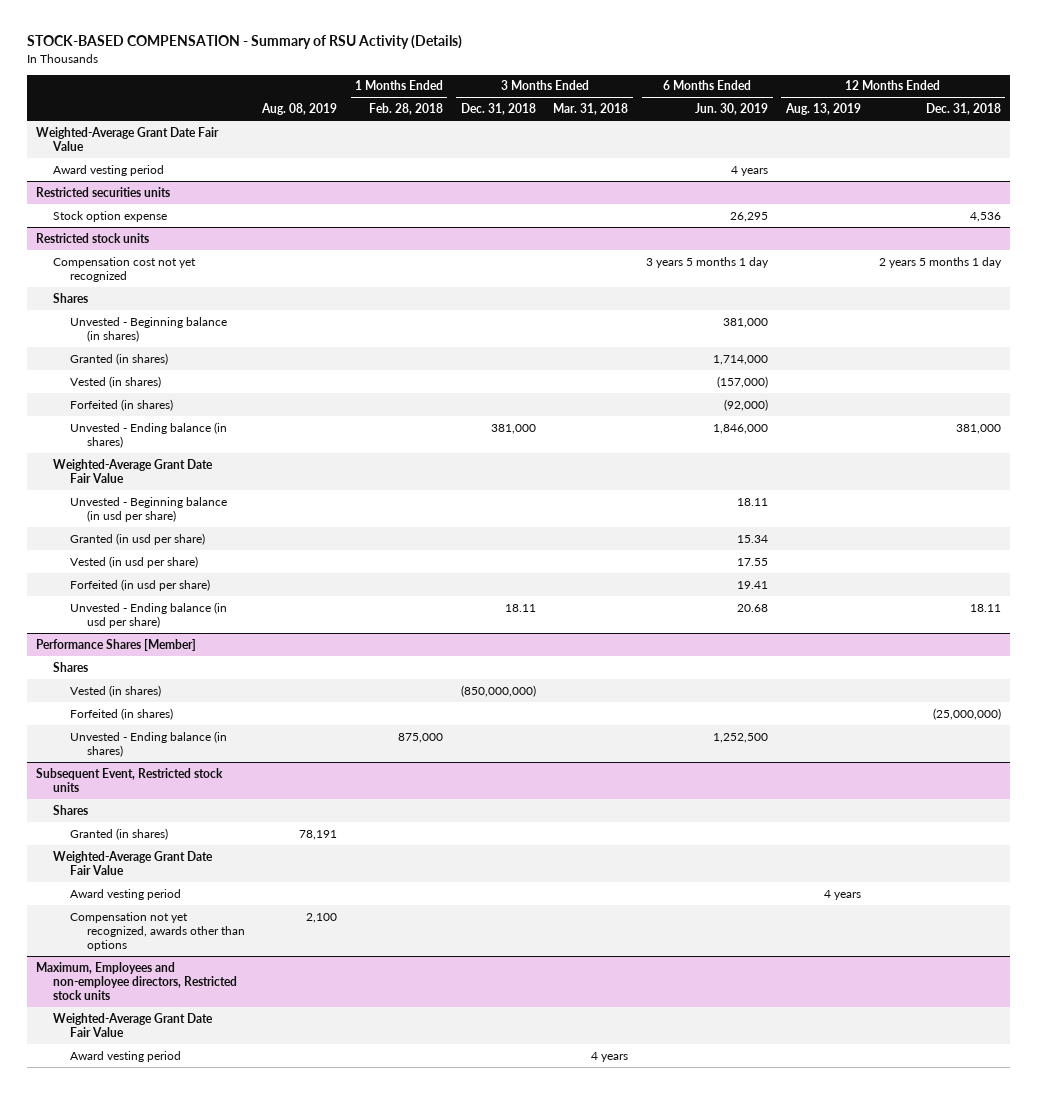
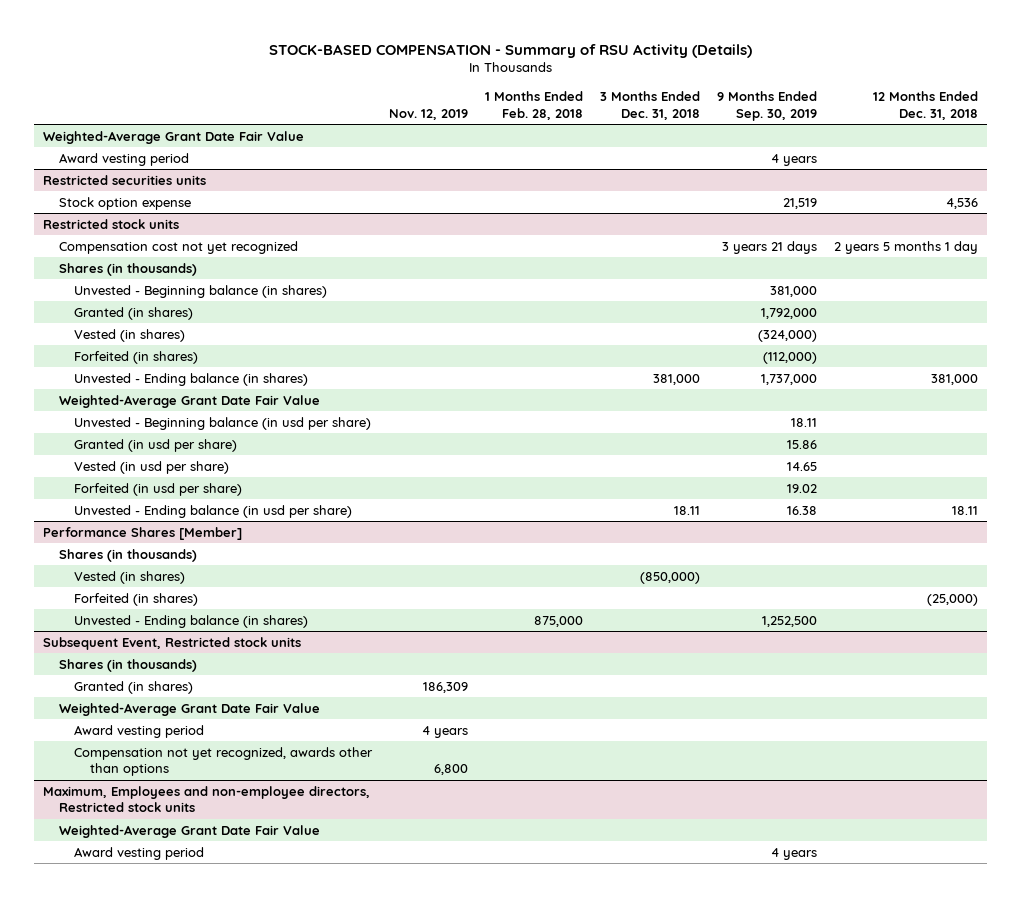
- | Aug. 08, 2019 | 1 Months Ended Feb. 28, 2018 | 3 Months Ended Dec. 31, 2018 | 3 Months Ended Mar. 31, 2018 | 6 Months Ended Jun. 30, 2019 | 12 Months Ended Aug. 13, 2019 | 12 Months Ended Dec. 31, 2018
+ | Nov. 12, 2019 | 1 Months Ended Feb. 28, 2018 | 3 Months Ended Dec. 31, 2018 | 9 Months Ended Sep. 30, 2019 | 12 Months Ended Dec. 31, 2018
@ Restricted stock units
- Shares
+ Shares (in thousands)
@ Performance Shares [Member]
- Shares
- Vested (in shares) | | | (850,000,000) | | | |
- Forfeited (in shares) | | | | | | | (25,000,000)
+ Shares (in thousands)
+ Vested (in shares) | | | (850,000) | |
+ Forfeited (in shares) | | | | | (25,000)
@ Subsequent Event, Restricted stock units
- Shares
+ Shares (in thousands)

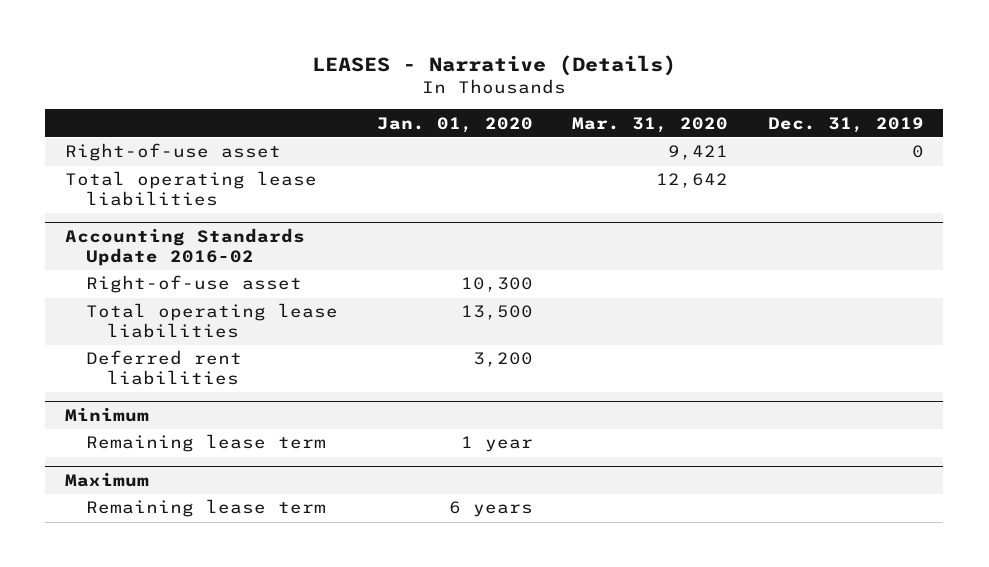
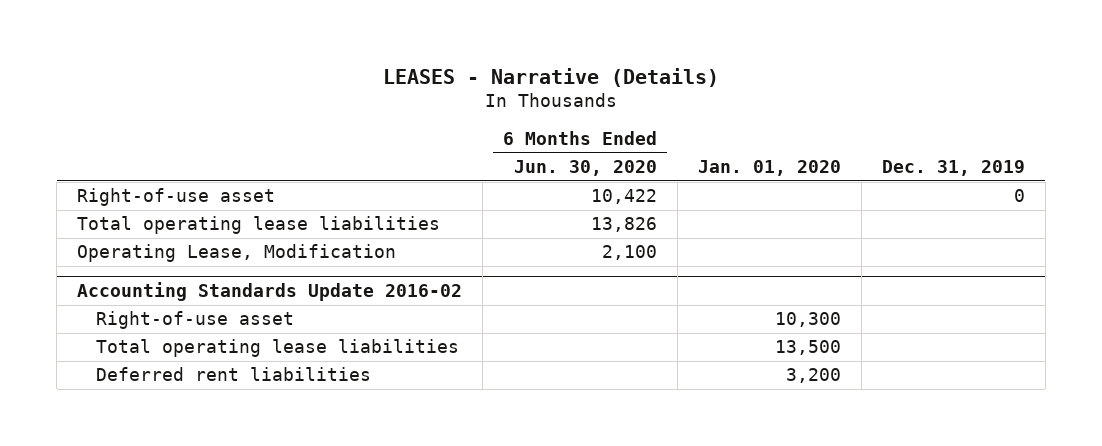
- | Jan. 01, 2020 | Mar. 31, 2020 | Dec. 31, 2019
+ | 6 Months Ended Jun. 30, 2020 | Jan. 01, 2020 | Dec. 31, 2019
+ Operating Lease, Modification | 2,100 | |
- Minimum
- Remaining lease term | 1 year | |
- Maximum
- Remaining lease term | 6 years | |

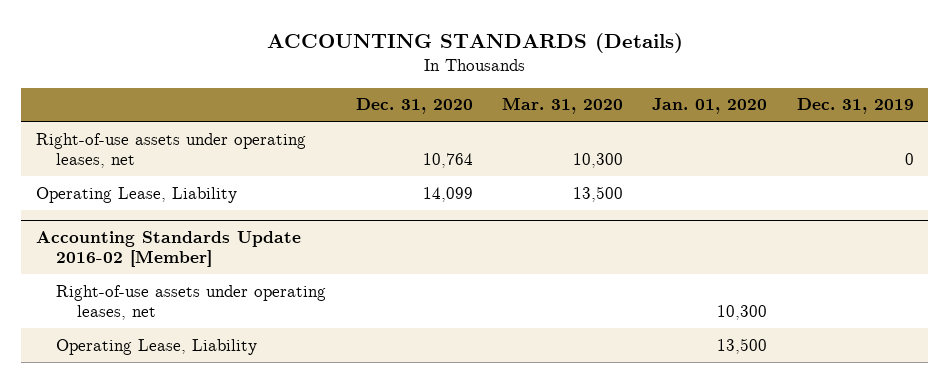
- LEASES - Narrative (Details)
+ ACCOUNTING STANDARDS (Details)
- | 6 Months Ended Jun. 30, 2020 | Jan. 01, 2020 | Dec. 31, 2019
+ | Dec. 31, 2020 | Mar. 31, 2020 | Jan. 01, 2020 | Dec. 31, 2019
- Right-of-use asset | 10,422 | | 0
- Total operating lease liabilities | 13,826 | |
- Operating Lease, Modification | 2,100 | |
- Accounting Standards Update 2016-02
- Right-of-use asset | | 10,300 |
- Total operating lease liabilities | | 13,500 |
- Deferred rent liabilities | | 3,200 |
+ Right-of-use assets under operating leases, net | 10,764 | 10,300 | | 0
+ Operating Lease, Liability | 14,099 | 13,500 | |
+ Accounting Standards Update 2016-02 [Member]
+ Right-of-use assets under operating leases, net | | | 10,300 |
+ Operating Lease, Liability | | | 13,500 |

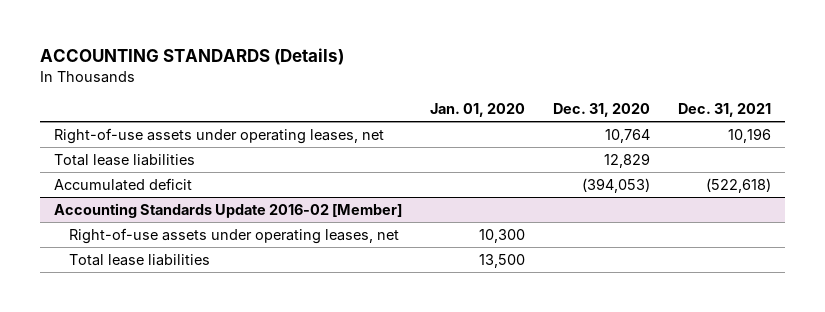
- | Dec. 31, 2020 | Mar. 31, 2020 | Jan. 01, 2020 | Dec. 31, 2019
+ | Jan. 01, 2020 | Dec. 31, 2020 | Dec. 31, 2021
- Operating Lease, Liability | 14,099 | 13,500 | |
+ Total lease liabilities | | 12,829 |
+ Accumulated deficit | | (394,053) | (522,618)
@ Accounting Standards Update 2016-02 [Member]
- Operating Lease, Liability | | | 13,500 |
+ Total lease liabilities | 13,500 | |

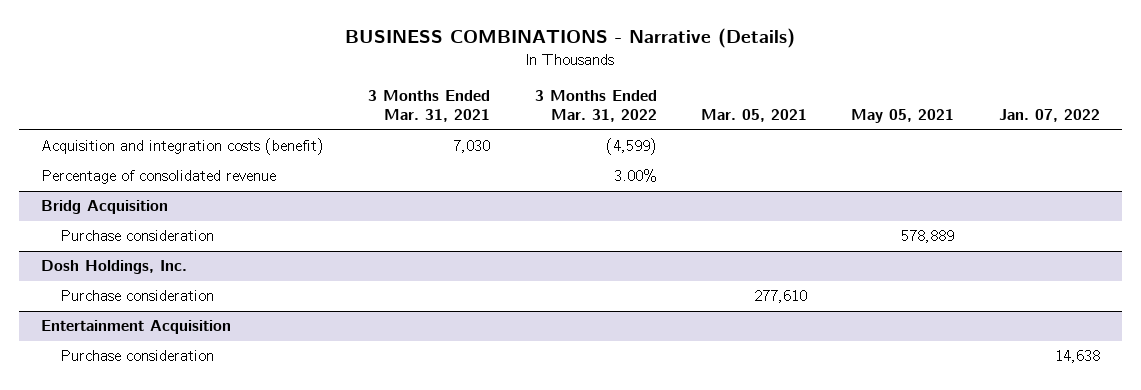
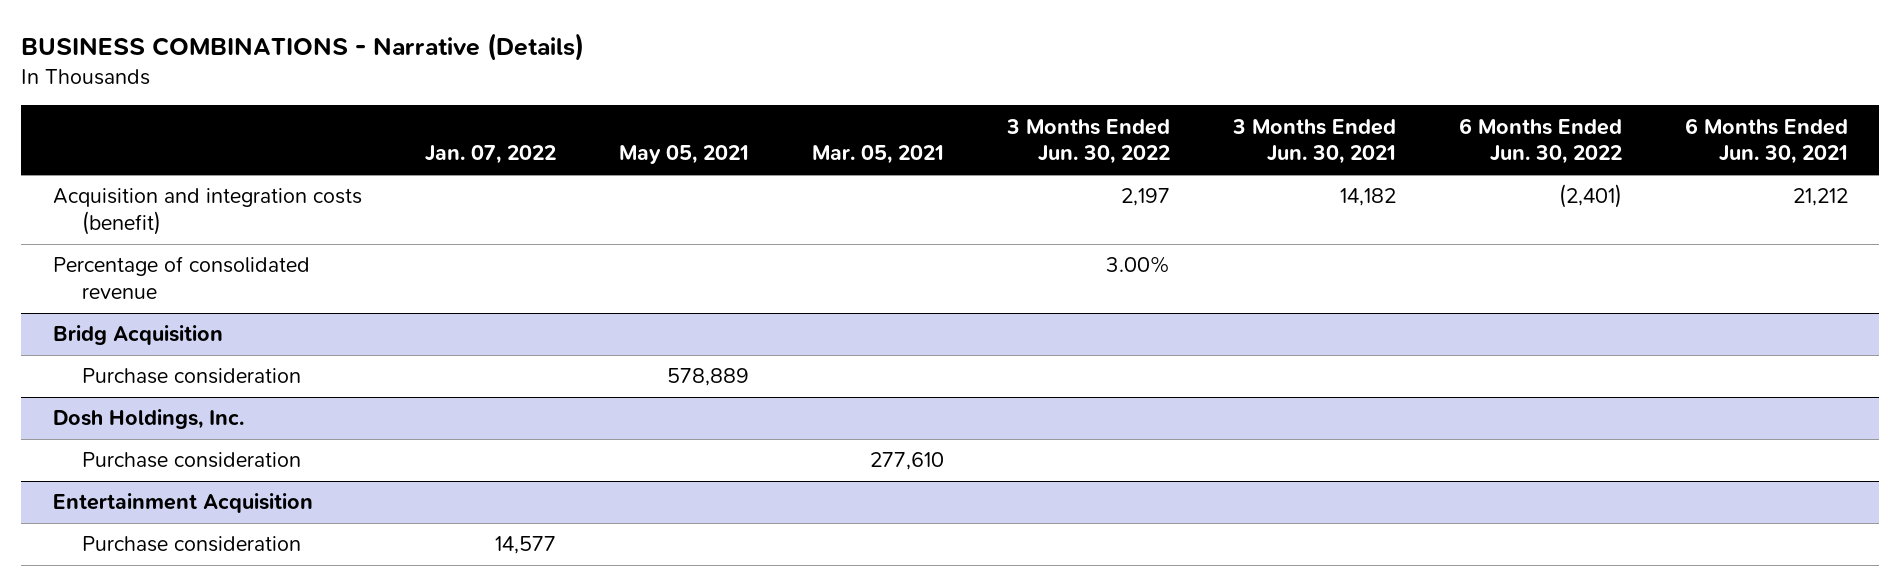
- | 3 Months Ended Mar. 31, 2021 | 3 Months Ended Mar. 31, 2022 | Mar. 05, 2021 | May 05, 2021 | Jan. 07, 2022
+ | Jan. 07, 2022 | May 05, 2021 | Mar. 05, 2021 | 3 Months Ended Jun. 30, 2022 | 3 Months Ended Jun. 30, 2021 | 6 Months Ended Jun. 30, 2022 | 6 Months Ended Jun. 30, 2021
@ Entertainment Acquisition
- Purchase consideration | | | | | 14,638
+ Purchase consideration | 14,577 | | | | | |

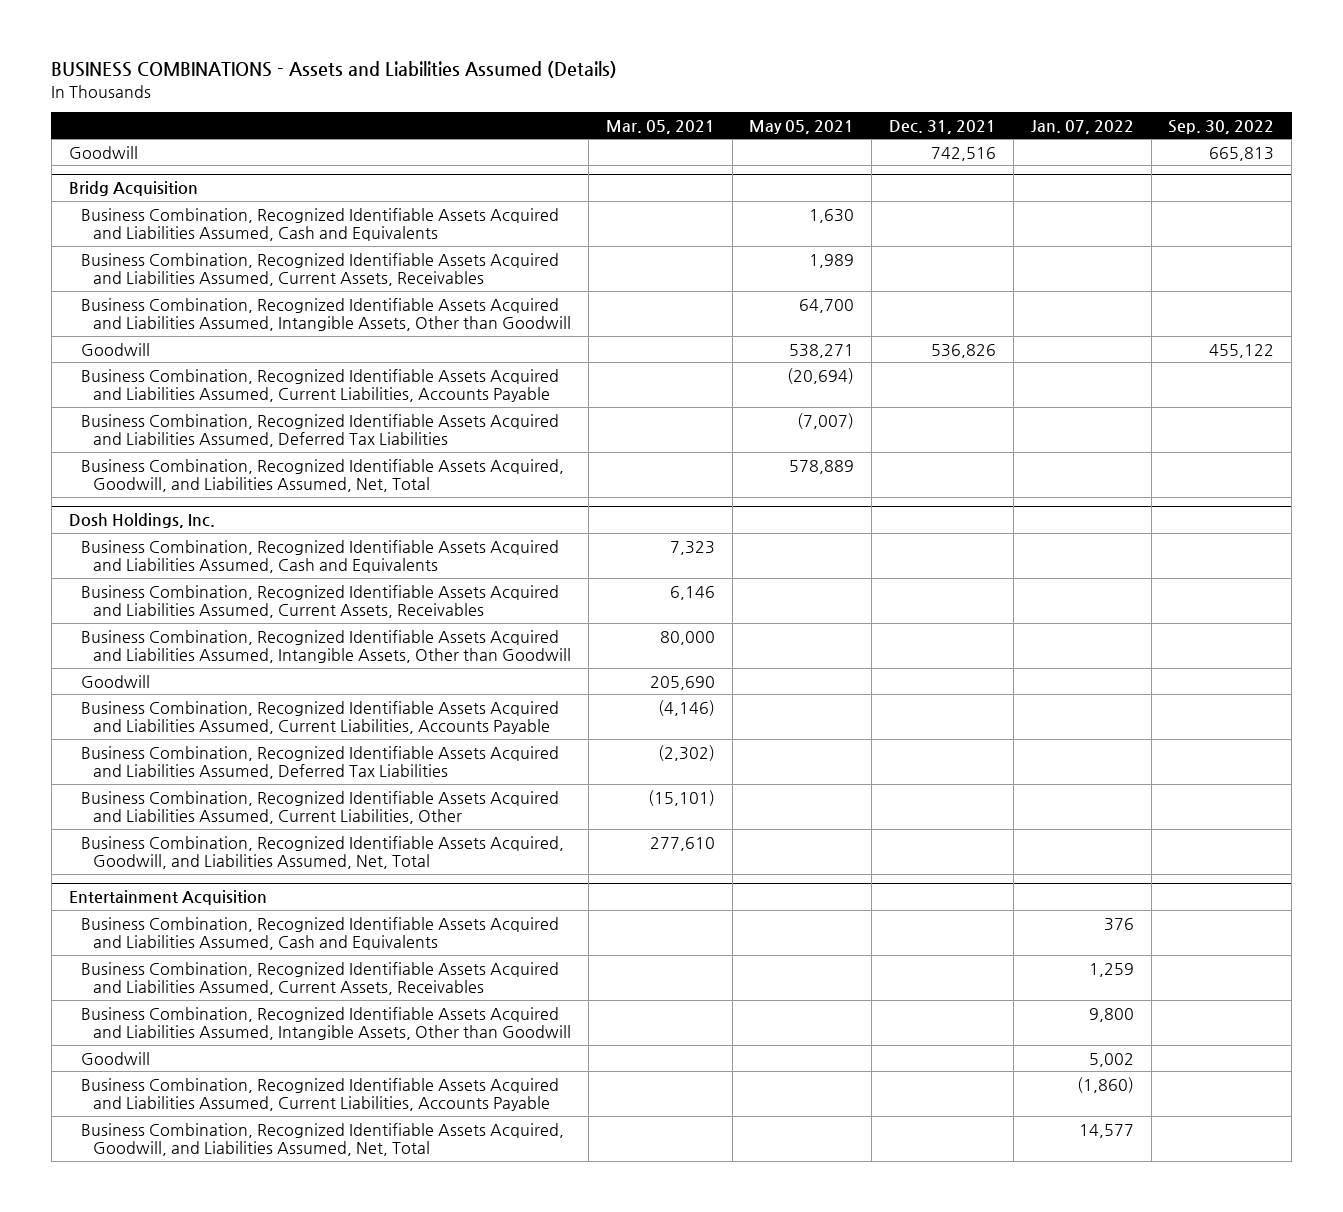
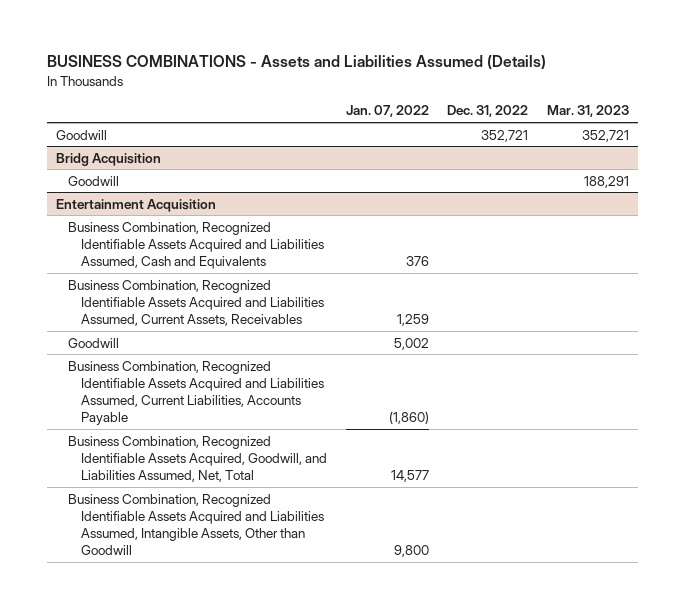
- | Mar. 05, 2021 | May 05, 2021 | Dec. 31, 2021 | Jan. 07, 2022 | Sep. 30, 2022
+ | Jan. 07, 2022 | Dec. 31, 2022 | Mar. 31, 2023
@ Bridg Acquisition
- Business Combination, Recognized Identifiable Assets Acquired and Liabilities Assumed, Cash and Equivalents | | 1,630 | | |
- Business Combination, Recognized Identifiable Assets Acquired and Liabilities Assumed, Current Assets, Receivables | | 1,989 | | |
- Business Combination, Recognized Identifiable Assets Acquired and Liabilities Assumed, Intangible Assets, Other than Goodwill | | 64,700 | | |
- Business Combination, Recognized Identifiable Assets Acquired and Liabilities Assumed, Current Liabilities, Accounts Payable | | (20,694) | | |
- Business Combination, Recognized Identifiable Assets Acquired and Liabilities Assumed, Deferred Tax Liabilities | | (7,007) | | |
- Business Combination, Recognized Identifiable Assets Acquired, Goodwill, and Liabilities Assumed, Net, Total | | 578,889 | | |
- Dosh Holdings, Inc.
- Business Combination, Recognized Identifiable Assets Acquired and Liabilities Assumed, Cash and Equivalents | 7,323 | | | |
- Business Combination, Recognized Identifiable Assets Acquired and Liabilities Assumed, Current Assets, Receivables | 6,146 | | | |
- Business Combination, Recognized Identifiable Assets Acquired and Liabilities Assumed, Intangible Assets, Other than Goodwill | 80,000 | | | |
- Goodwill | 205,690 | | | |
- Business Combination, Recognized Identifiable Assets Acquired and Liabilities Assumed, Current Liabilities, Accounts Payable | (4,146) | | | |
- Business Combination, Recognized Identifiable Assets Acquired and Liabilities Assumed, Deferred Tax Liabilities | (2,302) | | | |
- Business Combination, Recognized Identifiable Assets Acquired and Liabilities Assumed, Current Liabilities, Other | (15,101) | | | |
- Business Combination, Recognized Identifiable Assets Acquired, Goodwill, and Liabilities Assumed, Net, Total | 277,610 | | | |
@ Entertainment Acquisition
moved down: Business Combination, Recognized Identifiable Assets Acquired and Liabilities Assumed, Intangible Assets, Other than Goodwill | 9,800 | |

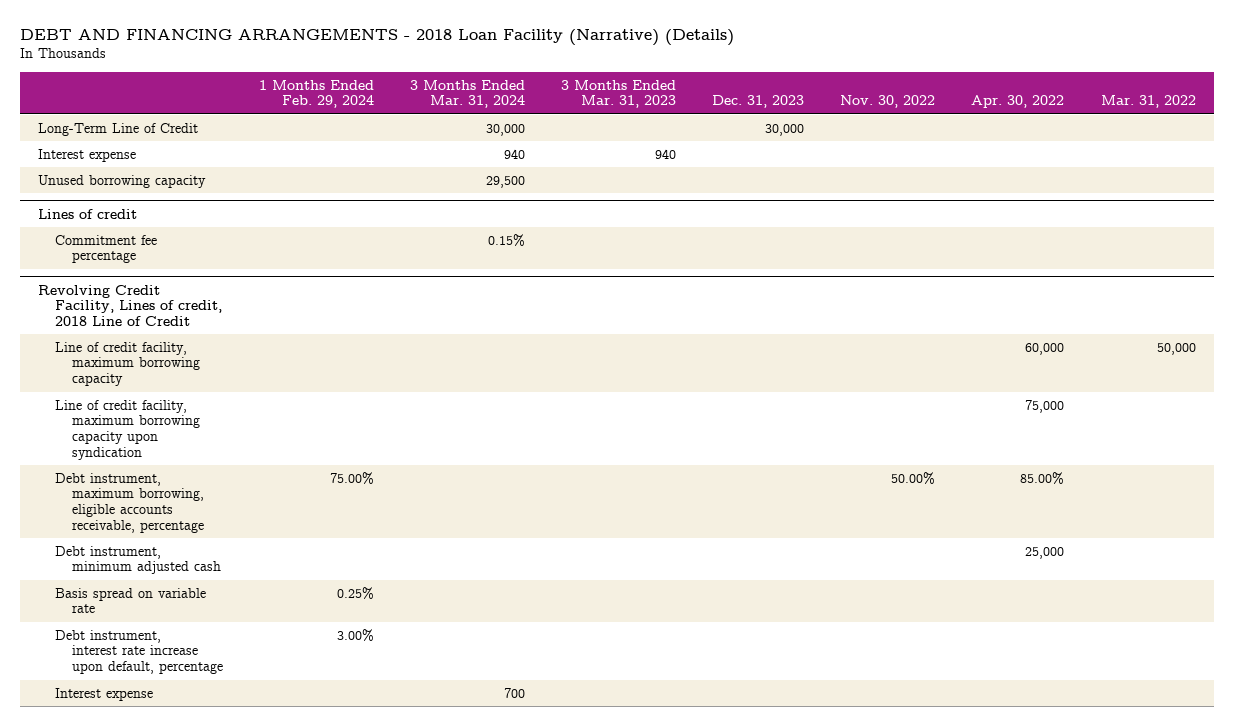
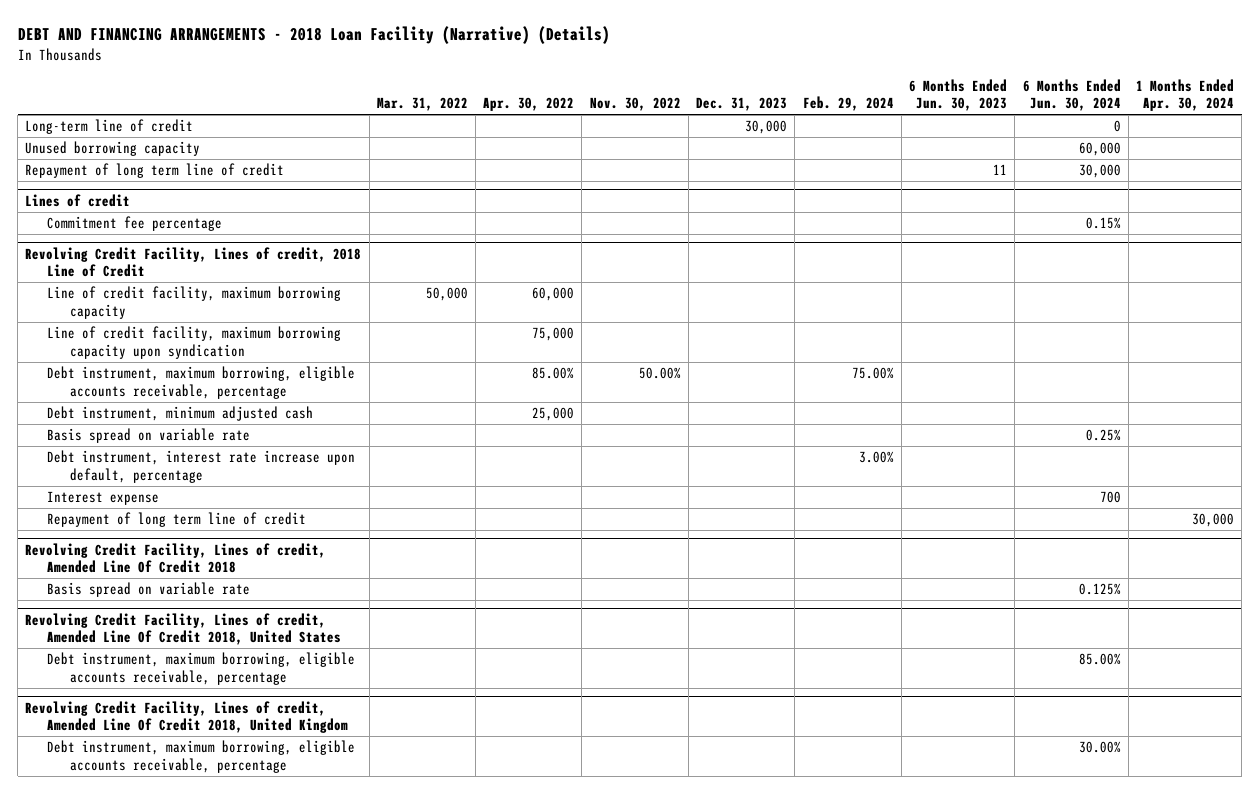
- | 1 Months Ended Feb. 29, 2024 | 3 Months Ended Mar. 31, 2024 | 3 Months Ended Mar. 31, 2023 | Dec. 31, 2023 | Nov. 30, 2022 | Apr. 30, 2022 | Mar. 31, 2022
+ | Mar. 31, 2022 | Apr. 30, 2022 | Nov. 30, 2022 | Dec. 31, 2023 | Feb. 29, 2024 | 6 Months Ended Jun. 30, 2023 | 6 Months Ended Jun. 30, 2024 | 1 Months Ended Apr. 30, 2024
- Long-Term Line of Credit | | 30,000 | | 30,000 | | |
- Interest expense | | 940 | 940 | | | |
+ Long-term line of credit | | | | 30,000 | | | 0 |
+ Repayment of long term line of credit | | | | | | 11 | 30,000 |
@ Revolving Credit Facility, Lines of credit, 2018 Line of Credit
+ Repayment of long term line of credit | | | | | | | | 30,000
+ Revolving Credit Facility, Lines of credit, Amended Line Of Credit 2018
+ Basis spread on variable rate | | | | | | | 0.125% |
+ Revolving Credit Facility, Lines of credit, Amended Line Of Credit 2018, United States
+ Debt instrument, maximum borrowing, eligible accounts receivable, percentage | | | | | | | 85.00% |
+ Revolving Credit Facility, Lines of credit, Amended Line Of Credit 2018, United Kingdom
+ Debt instrument, maximum borrowing, eligible accounts receivable, percentage | | | | | | | 30.00% |

